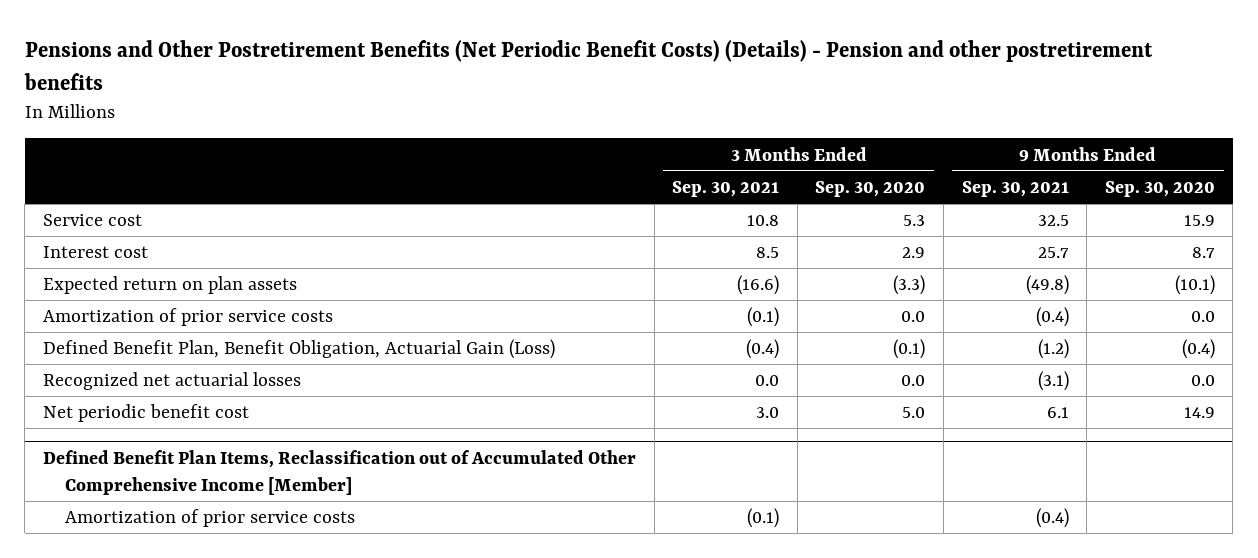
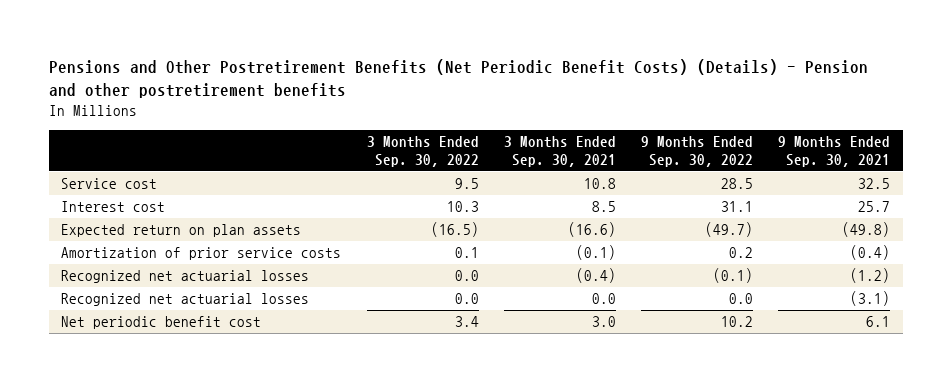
- | 3 Months Ended Sep. 30, 2021 | 3 Months Ended Sep. 30, 2020 | 9 Months Ended Sep. 30, 2021 | 9 Months Ended Sep. 30, 2020
+ | 3 Months Ended Sep. 30, 2022 | 3 Months Ended Sep. 30, 2021 | 9 Months Ended Sep. 30, 2022 | 9 Months Ended Sep. 30, 2021
- Defined Benefit Plan, Benefit Obligation, Actuarial Gain (Loss) | (0.4) | (0.1) | (1.2) | (0.4)
+ Recognized net actuarial losses | 0.0 | (0.4) | (0.1) | (1.2)
- Defined Benefit Plan Items, Reclassification out of Accumulated Other Comprehensive Income [Member]
- Amortization of prior service costs | (0.1) | | (0.4) |

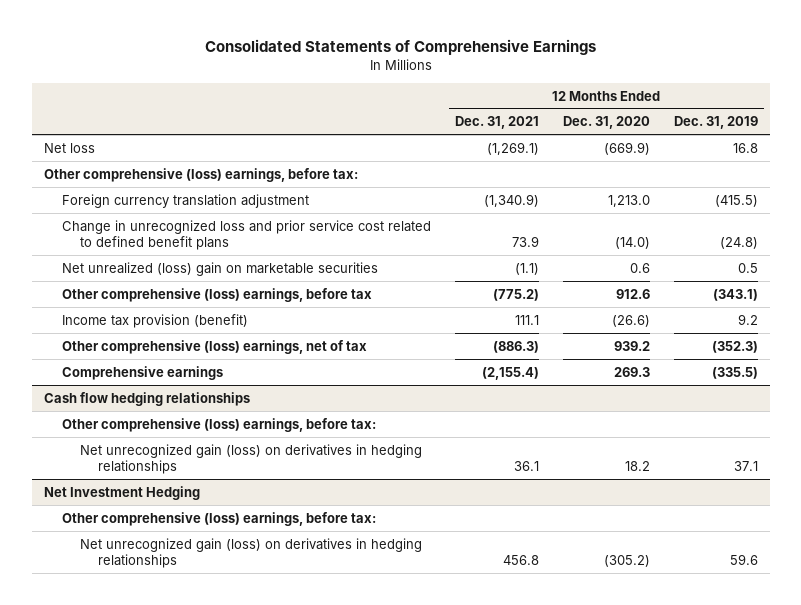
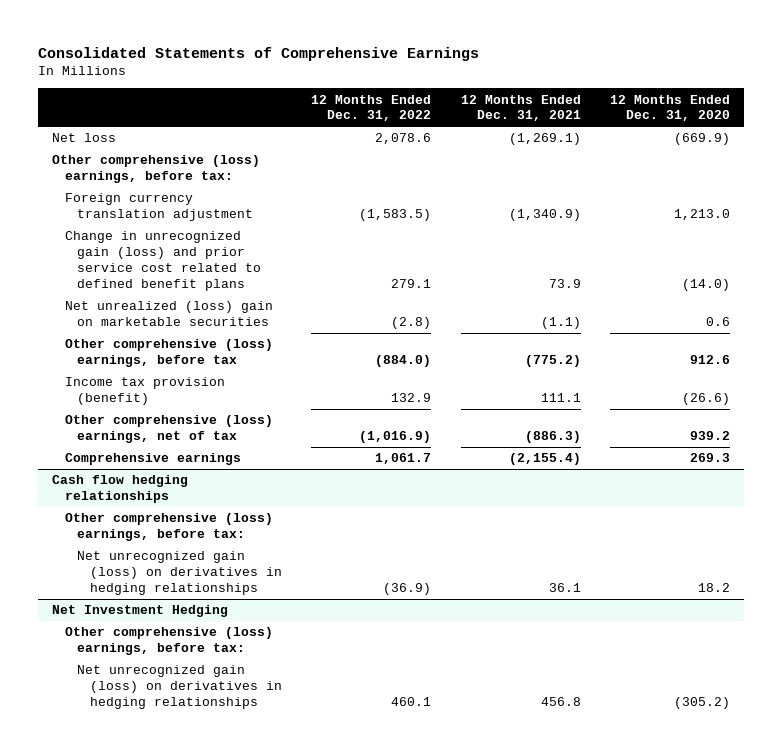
- | 12 Months Ended Dec. 31, 2021 | 12 Months Ended Dec. 31, 2020 | 12 Months Ended Dec. 31, 2019
+ | 12 Months Ended Dec. 31, 2022 | 12 Months Ended Dec. 31, 2021 | 12 Months Ended Dec. 31, 2020
- Change in unrecognized loss and prior service cost related to defined benefit plans | 73.9 | (14.0) | (24.8)
+ Change in unrecognized gain (loss) and prior service cost related to defined benefit plans | 279.1 | 73.9 | (14.0)

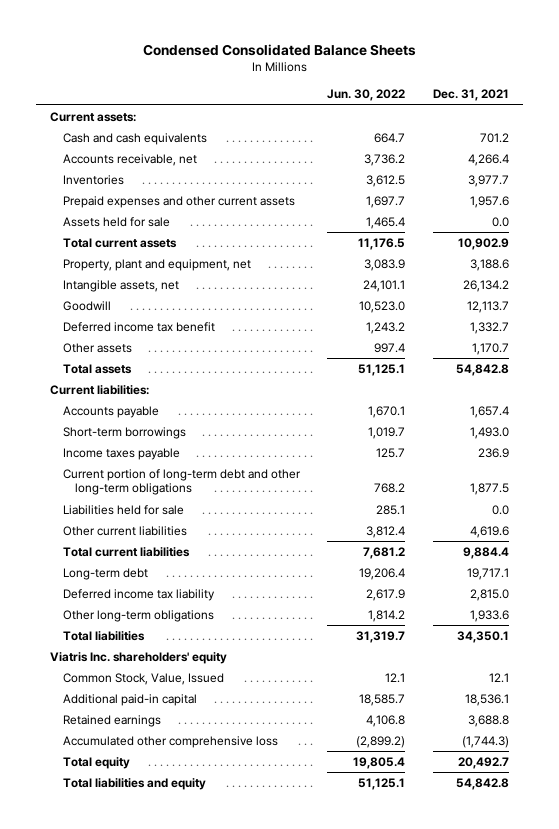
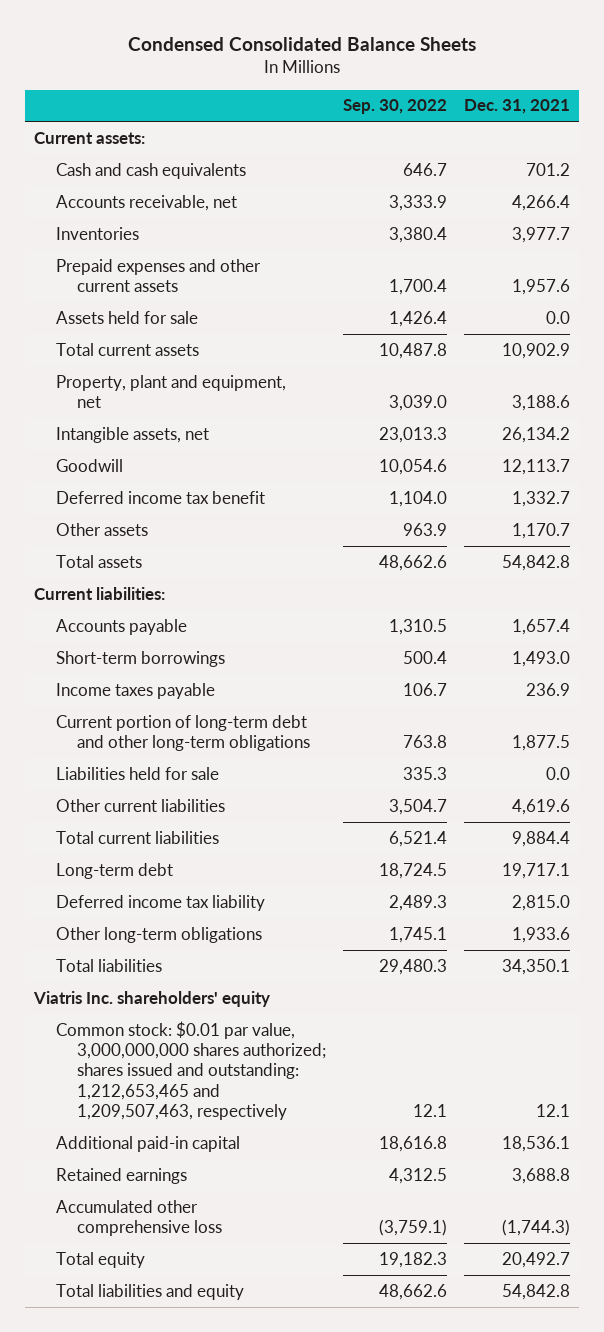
- | Jun. 30, 2022 | Dec. 31, 2021
+ | Sep. 30, 2022 | Dec. 31, 2021
- Common Stock, Value, Issued | 12.1 | 12.1
+ Common stock: $0.01 par value, 3,000,000,000 shares authorized; shares issued and outstanding: 1,212,653,465 and 1,209,507,463, respectively | 12.1 | 12.1

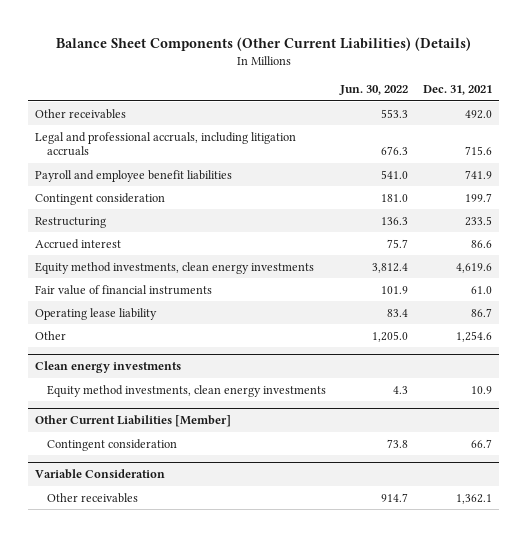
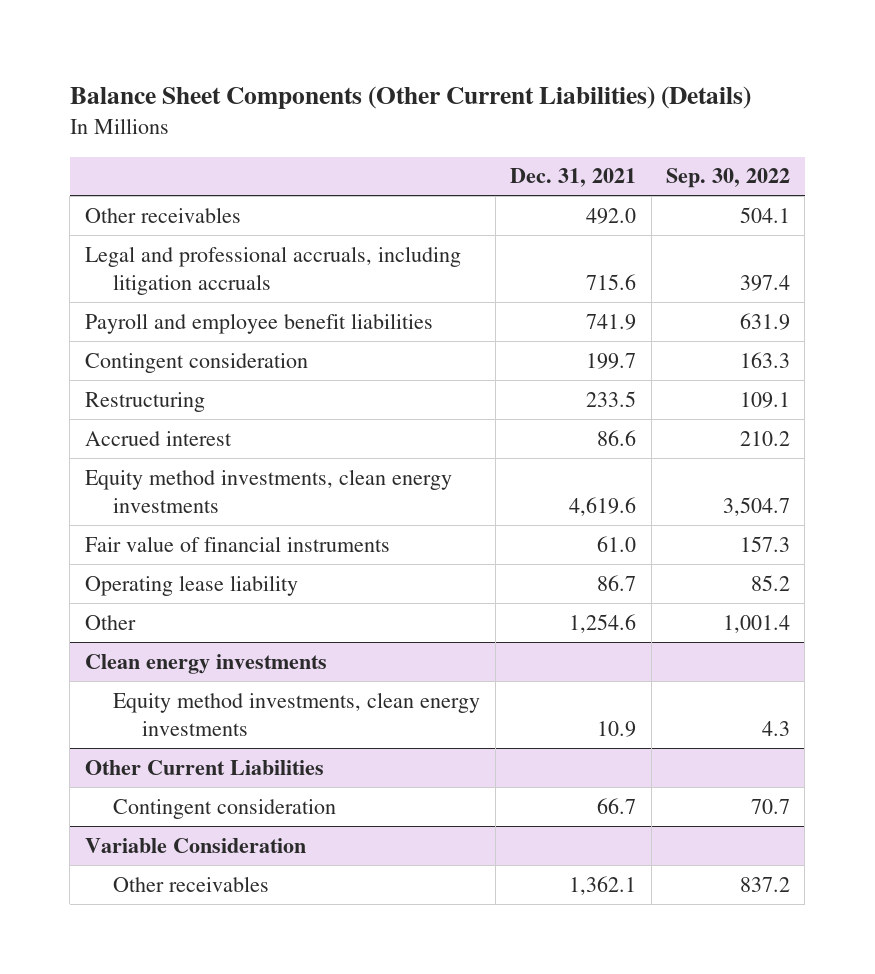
- | Jun. 30, 2022 | Dec. 31, 2021
+ | Dec. 31, 2021 | Sep. 30, 2022
- Other Current Liabilities [Member]
+ Other Current Liabilities

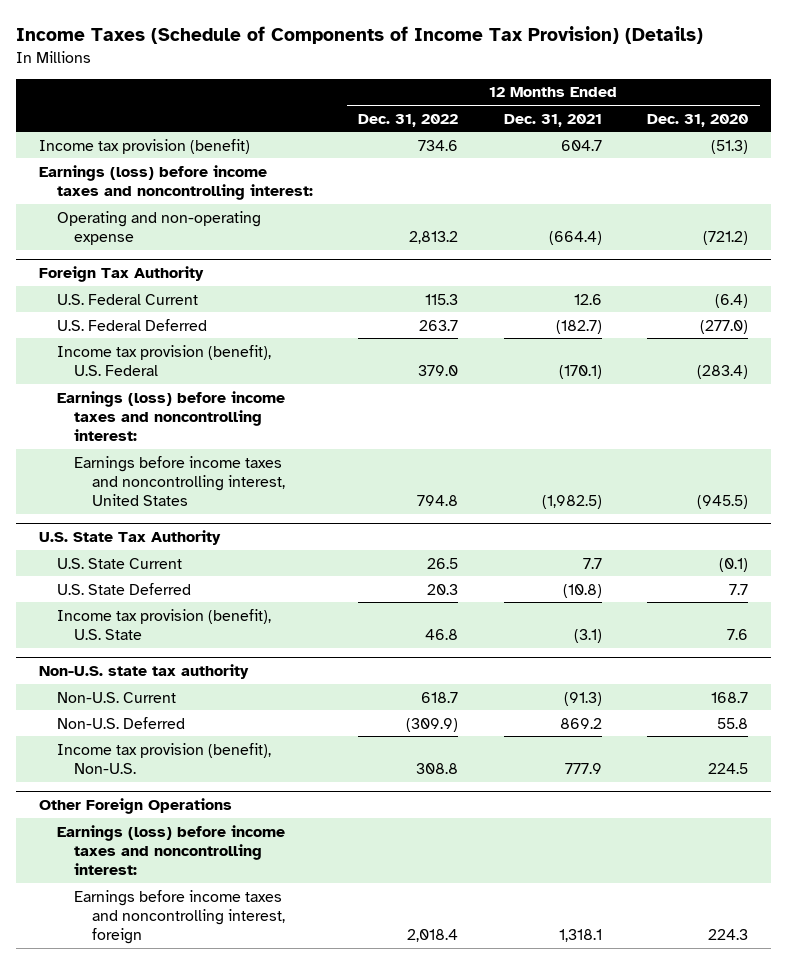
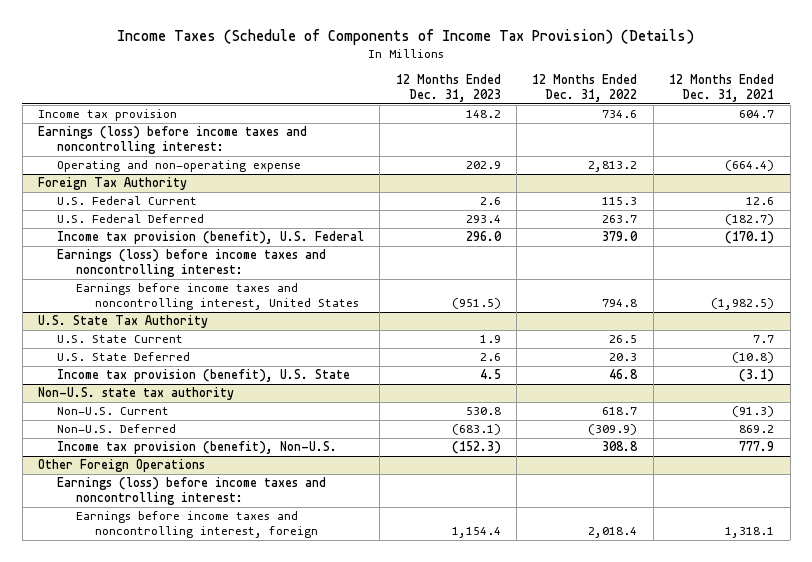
- | 12 Months Ended Dec. 31, 2022 | 12 Months Ended Dec. 31, 2021 | 12 Months Ended Dec. 31, 2020
+ | 12 Months Ended Dec. 31, 2023 | 12 Months Ended Dec. 31, 2022 | 12 Months Ended Dec. 31, 2021
- Income tax provision (benefit) | 734.6 | 604.7 | (51.3)
+ Income tax provision | 148.2 | 734.6 | 604.7

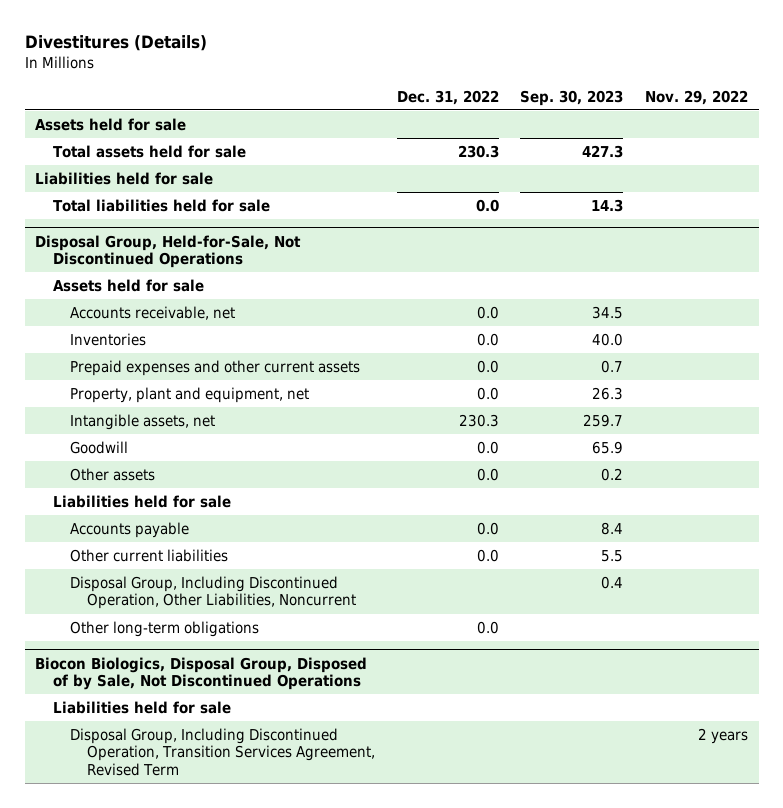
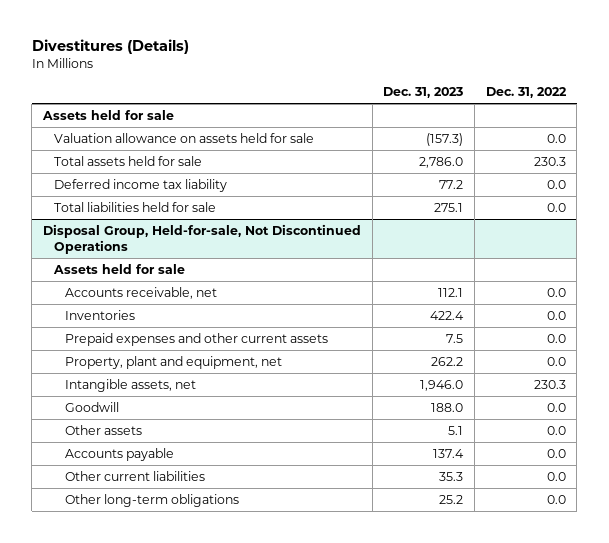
- | Dec. 31, 2022 | Sep. 30, 2023 | Nov. 29, 2022
+ | Dec. 31, 2023 | Dec. 31, 2022
+ Valuation allowance on assets held for sale | (157.3) | 0.0
- Liabilities held for sale
+ Deferred income tax liability | 77.2 | 0.0
- Disposal Group, Held-for-Sale, Not Discontinued Operations
+ Disposal Group, Held-for-sale, Not Discontinued Operations
- Liabilities held for sale
- Disposal Group, Including Discontinued Operation, Other Liabilities, Noncurrent | | 0.4 |
- Biocon Biologics, Disposal Group, Disposed of by Sale, Not Discontinued Operations
- Liabilities held for sale
- Disposal Group, Including Discontinued Operation, Transition Services Agreement, Revised Term | | | 2 years

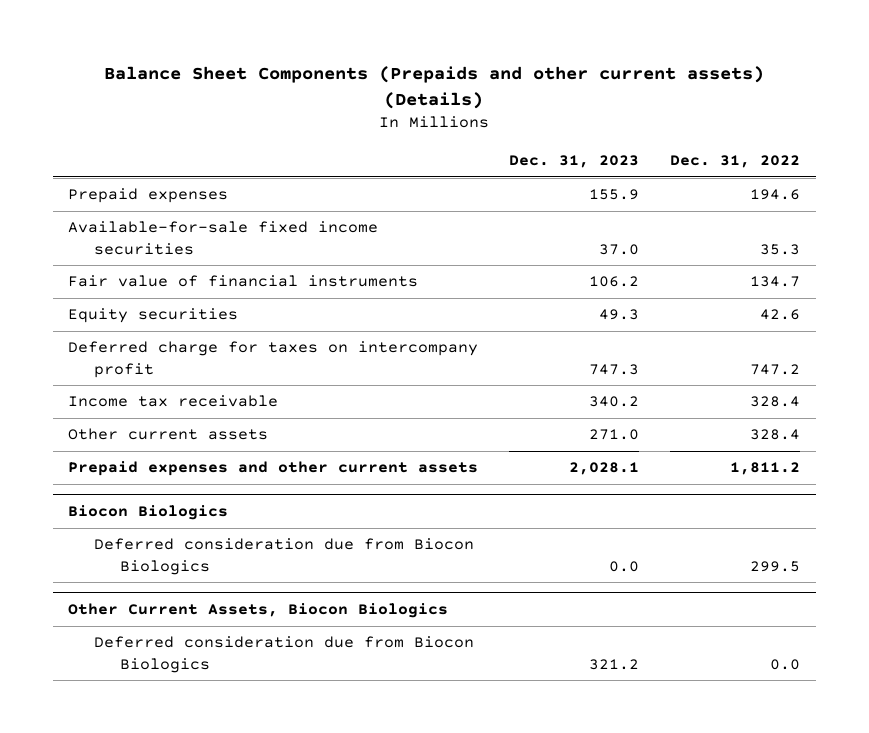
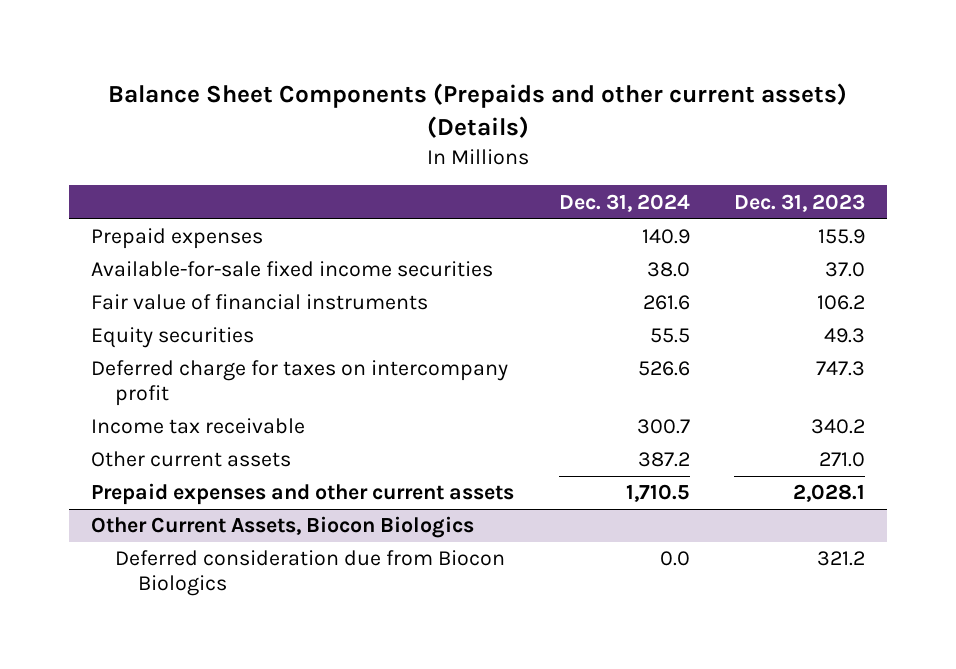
- | Dec. 31, 2023 | Dec. 31, 2022
+ | Dec. 31, 2024 | Dec. 31, 2023
- Biocon Biologics
- Deferred consideration due from Biocon Biologics | 0.0 | 299.5

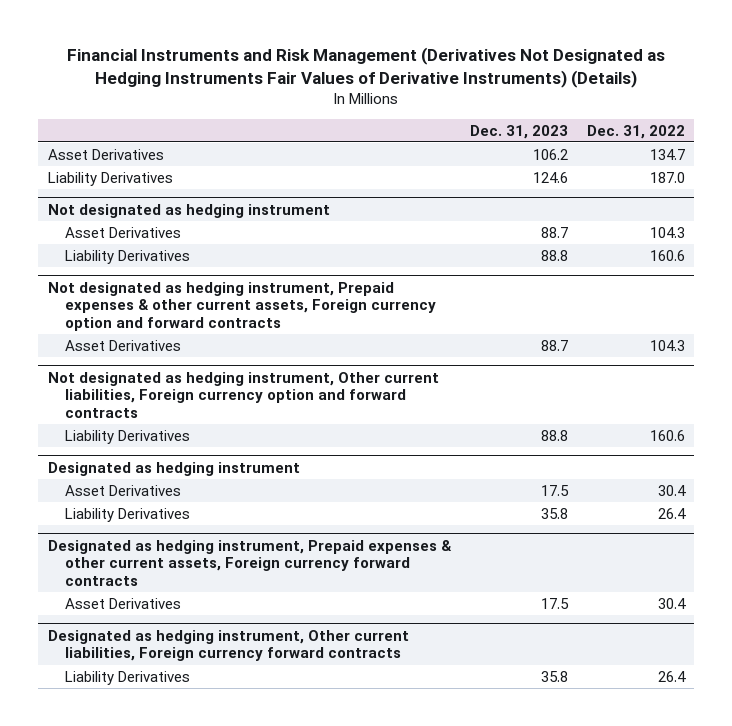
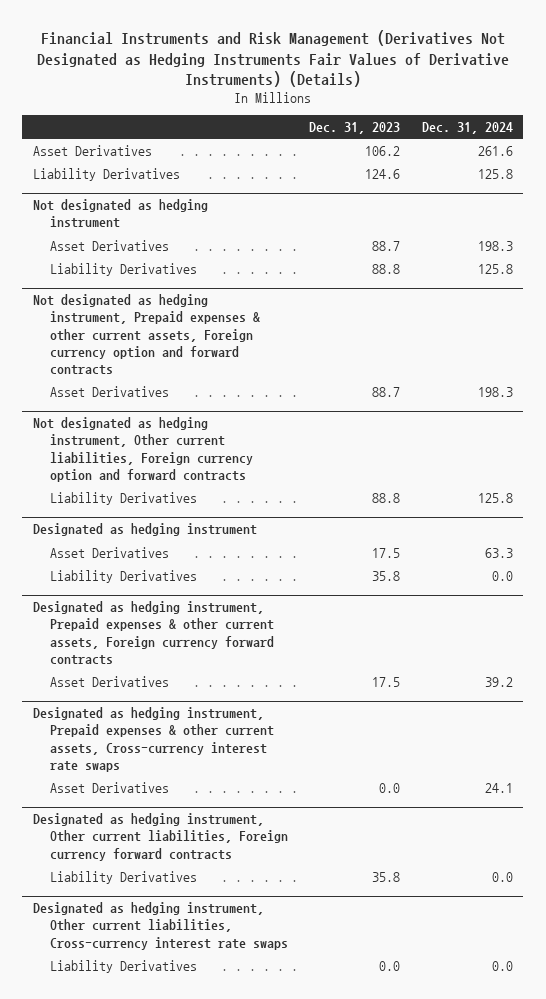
- | Dec. 31, 2023 | Dec. 31, 2022
+ | Dec. 31, 2023 | Dec. 31, 2024
+ Designated as hedging instrument, Prepaid expenses & other current assets, Cross-currency interest rate swaps
+ Asset Derivatives | 0.0 | 24.1
+ Designated as hedging instrument, Other current liabilities, Cross-currency interest rate swaps
+ Liability Derivatives | 0.0 | 0.0

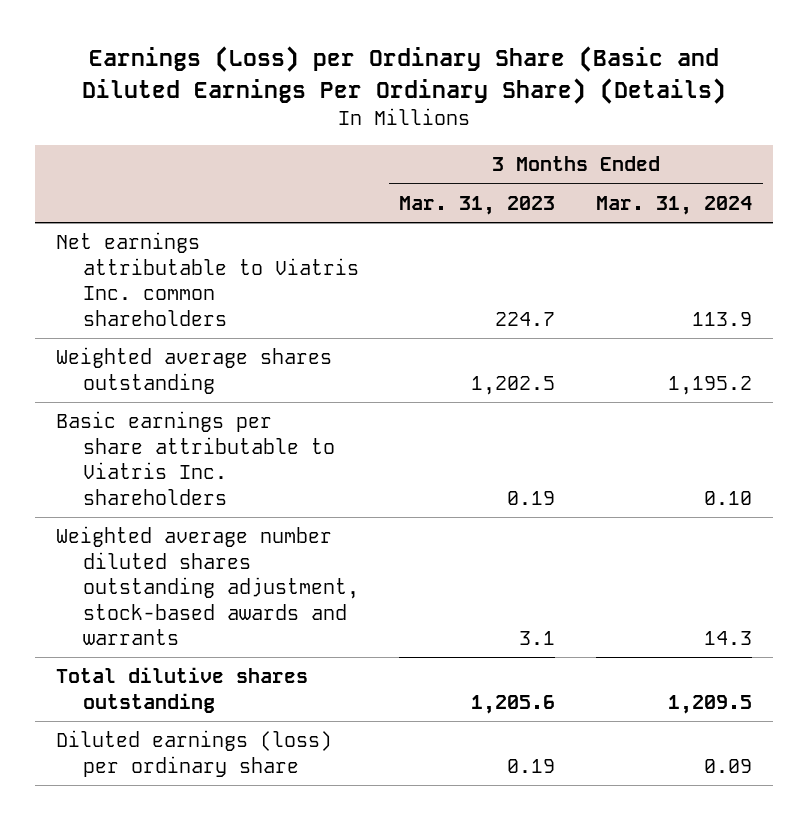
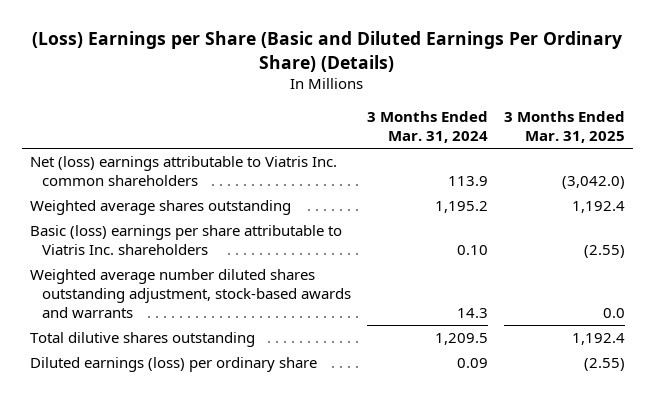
- Earnings (Loss) per Ordinary Share (Basic and Diluted Earnings Per Ordinary Share) (Details)
+ (Loss) Earnings per Share (Basic and Diluted Earnings Per Ordinary Share) (Details)
- | 3 Months Ended Mar. 31, 2023 | 3 Months Ended Mar. 31, 2024
+ | 3 Months Ended Mar. 31, 2024 | 3 Months Ended Mar. 31, 2025
- Net earnings attributable to Viatris Inc. common shareholders | 224.7 | 113.9
+ Net (loss) earnings attributable to Viatris Inc. common shareholders | 113.9 | (3,042.0)
- Basic earnings per share attributable to Viatris Inc. shareholders | 0.19 | 0.10
+ Basic (loss) earnings per share attributable to Viatris Inc. shareholders | 0.10 | (2.55)

